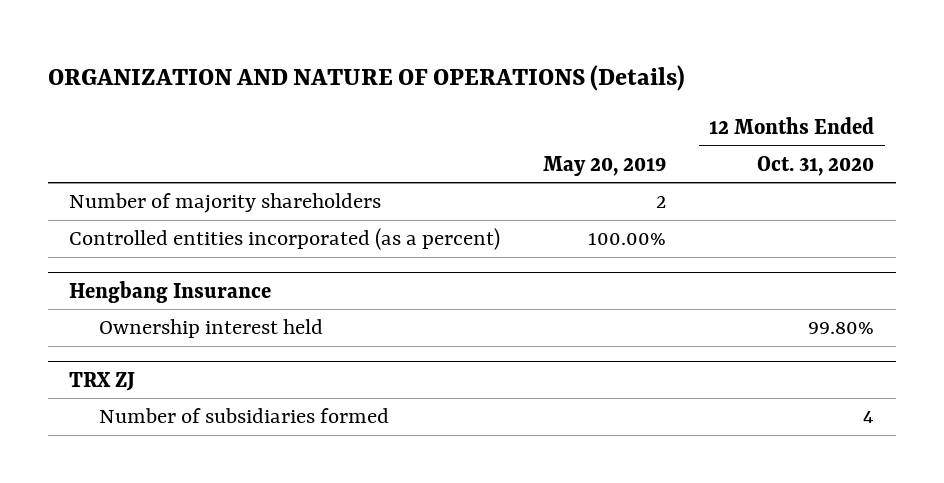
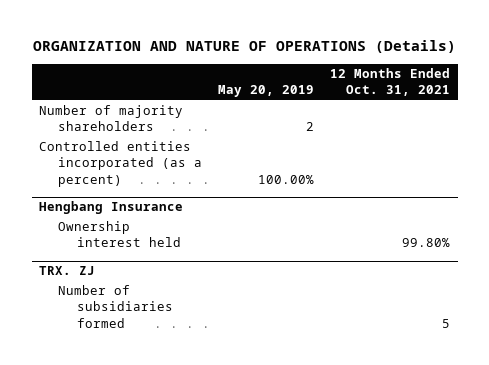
- | May 20, 2019 | 12 Months Ended Oct. 31, 2020
+ | May 20, 2019 | 12 Months Ended Oct. 31, 2021
- TRX ZJ
+ TRX. ZJ

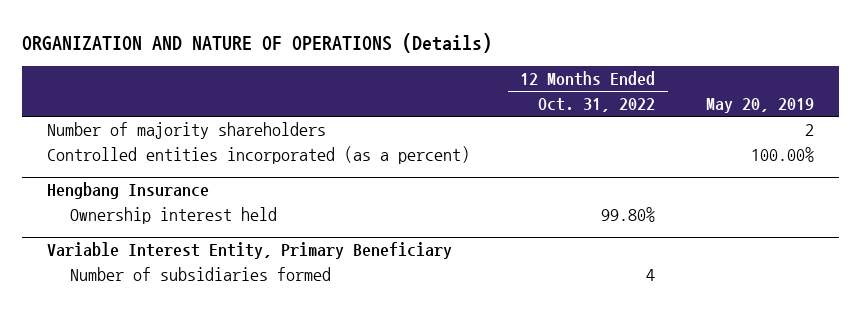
- | May 20, 2019 | 12 Months Ended Oct. 31, 2021
+ | 12 Months Ended Oct. 31, 2022 | May 20, 2019
- TRX. ZJ
+ Variable Interest Entity, Primary Beneficiary

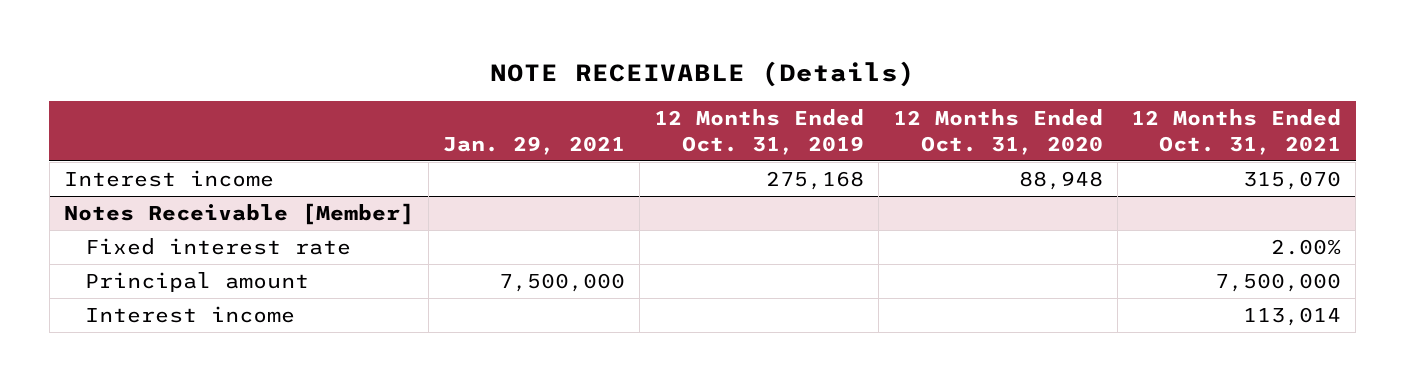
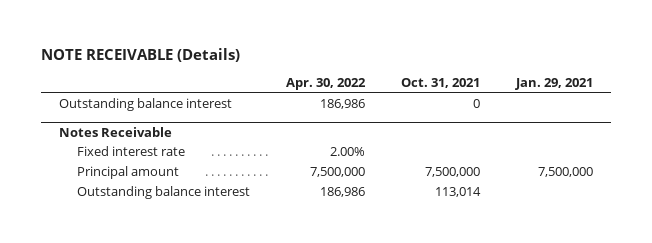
- | Jan. 29, 2021 | 12 Months Ended Oct. 31, 2019 | 12 Months Ended Oct. 31, 2020 | 12 Months Ended Oct. 31, 2021
+ | Apr. 30, 2022 | Oct. 31, 2021 | Jan. 29, 2021
- Interest income | | 275,168 | 88,948 | 315,070
- Notes Receivable [Member]
+ Outstanding balance interest | 186,986 | 0 |
+ Notes Receivable
- Interest income | | | | 113,014
+ Outstanding balance interest | 186,986 | 113,014 |

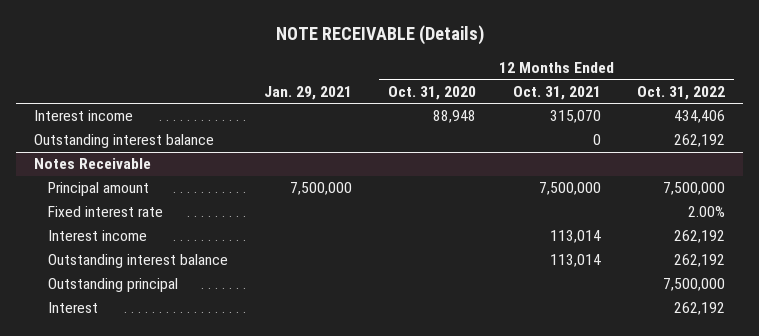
- | Apr. 30, 2022 | Oct. 31, 2021 | Jan. 29, 2021
+ | Jan. 29, 2021 | 12 Months Ended Oct. 31, 2020 | 12 Months Ended Oct. 31, 2021 | 12 Months Ended Oct. 31, 2022
- Outstanding balance interest | 186,986 | 0 |
+ Interest income | | 88,948 | 315,070 | 434,406
+ Outstanding interest balance | | | 0 | 262,192
@ Notes Receivable
- Outstanding balance interest | 186,986 | 113,014 |
moved down: Fixed interest rate | | | | 2.00%
+ Interest income | | | 113,014 | 262,192
+ Outstanding interest balance | | | 113,014 | 262,192
+ Outstanding principal | | | | 7,500,000
+ Interest | | | | 262,192

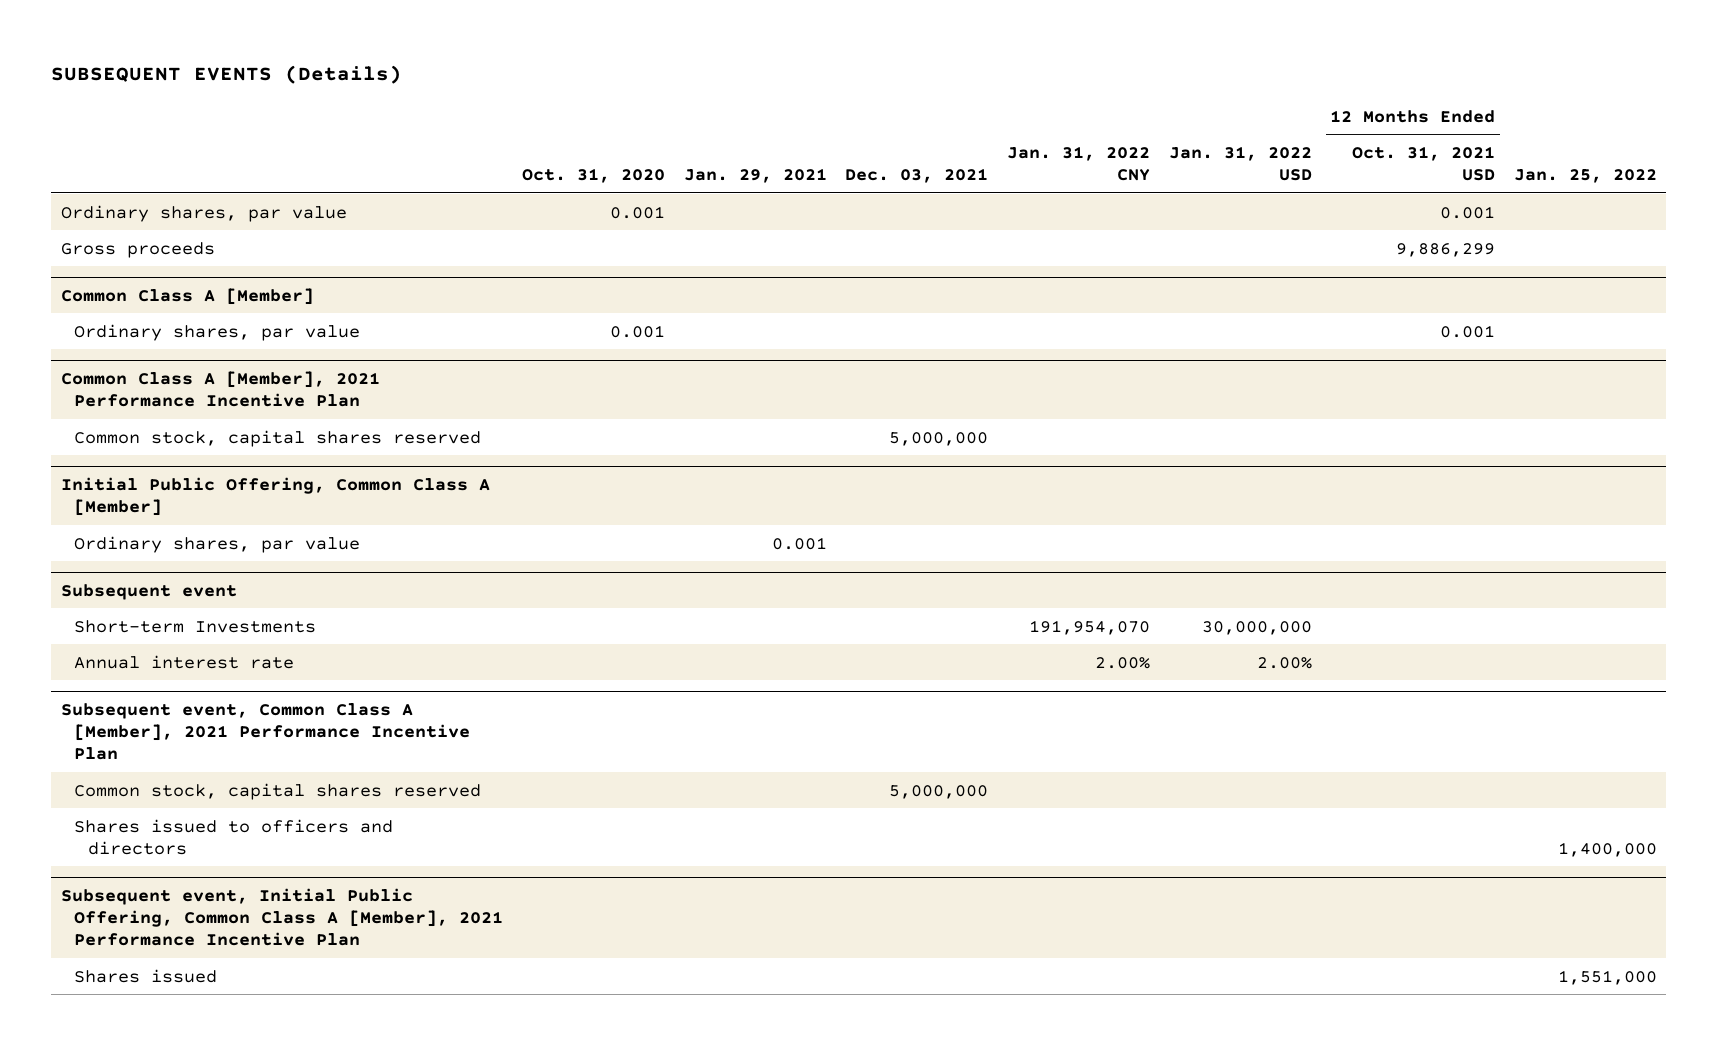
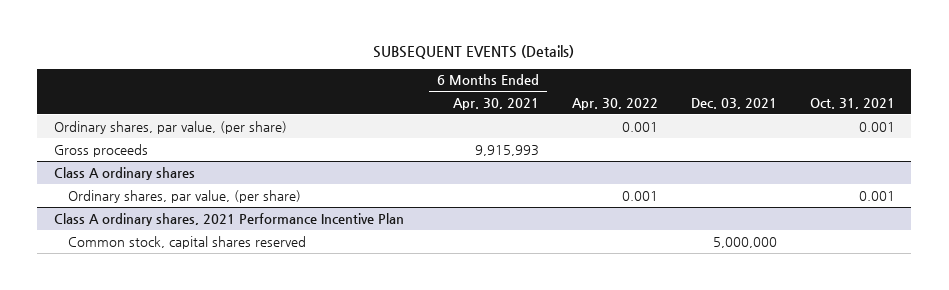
- | Oct. 31, 2020 | Jan. 29, 2021 | Dec. 03, 2021 | Jan. 31, 2022 CNY | Jan. 31, 2022 USD | 12 Months Ended Oct. 31, 2021 USD | Jan. 25, 2022
+ | 6 Months Ended Apr. 30, 2021 | Apr. 30, 2022 | Dec. 03, 2021 | Oct. 31, 2021
- Ordinary shares, par value | 0.001 | | | | | 0.001 |
+ Ordinary shares, par value, (per share) | | 0.001 | | 0.001
- Common Class A [Member]
- Ordinary shares, par value | 0.001 | | | | | 0.001 |
- Common Class A [Member], 2021 Performance Incentive Plan
+ Class A ordinary shares
+ Ordinary shares, par value, (per share) | | 0.001 | | 0.001
+ Class A ordinary shares, 2021 Performance Incentive Plan
- Initial Public Offering, Common Class A [Member]
- Ordinary shares, par value | | 0.001 | | | | |
- Subsequent event
- Short-term Investments | | | | 191,954,070 | 30,000,000 | |
- Annual interest rate | | | | 2.00% | 2.00% | |
- Subsequent event, Common Class A [Member], 2021 Performance Incentive Plan
- Common stock, capital shares reserved | | | 5,000,000 | | | |
- Shares issued to officers and directors | | | | | | | 1,400,000
- Subsequent event, Initial Public Offering, Common Class A [Member], 2021 Performance Incentive Plan
- Shares issued | | | | | | | 1,551,000

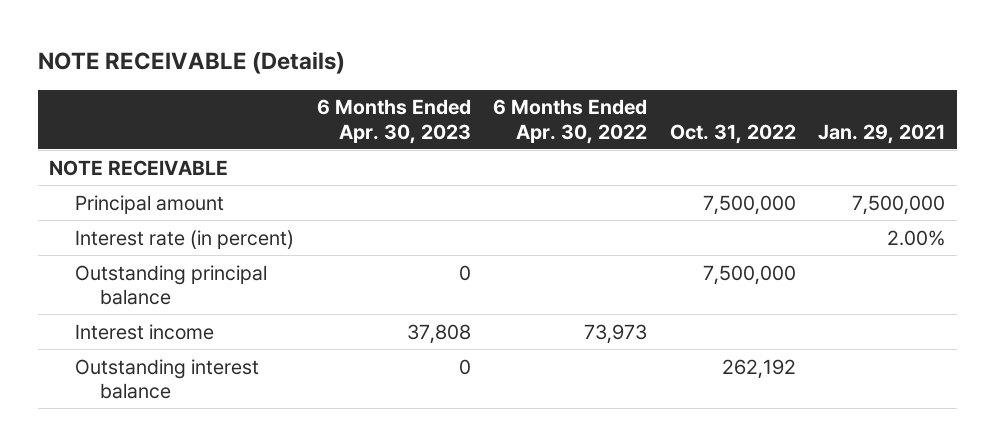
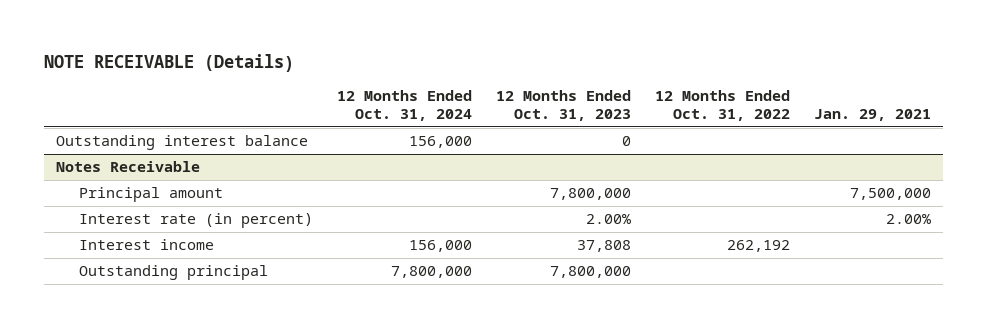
- | 6 Months Ended Apr. 30, 2023 | 6 Months Ended Apr. 30, 2022 | Oct. 31, 2022 | Jan. 29, 2021
+ | 12 Months Ended Oct. 31, 2024 | 12 Months Ended Oct. 31, 2023 | 12 Months Ended Oct. 31, 2022 | Jan. 29, 2021
- NOTE RECEIVABLE
- Principal amount | | | 7,500,000 | 7,500,000
- Interest rate (in percent) | | | | 2.00%
- Outstanding principal balance | 0 | | 7,500,000 |
- Interest income | 37,808 | 73,973 | |
+ Notes Receivable
+ Principal amount | | 7,800,000 | | 7,500,000
+ Interest rate (in percent) | | 2.00% | | 2.00%
+ Interest income | 156,000 | 37,808 | 262,192 |
+ Outstanding principal | 7,800,000 | 7,800,000 | |

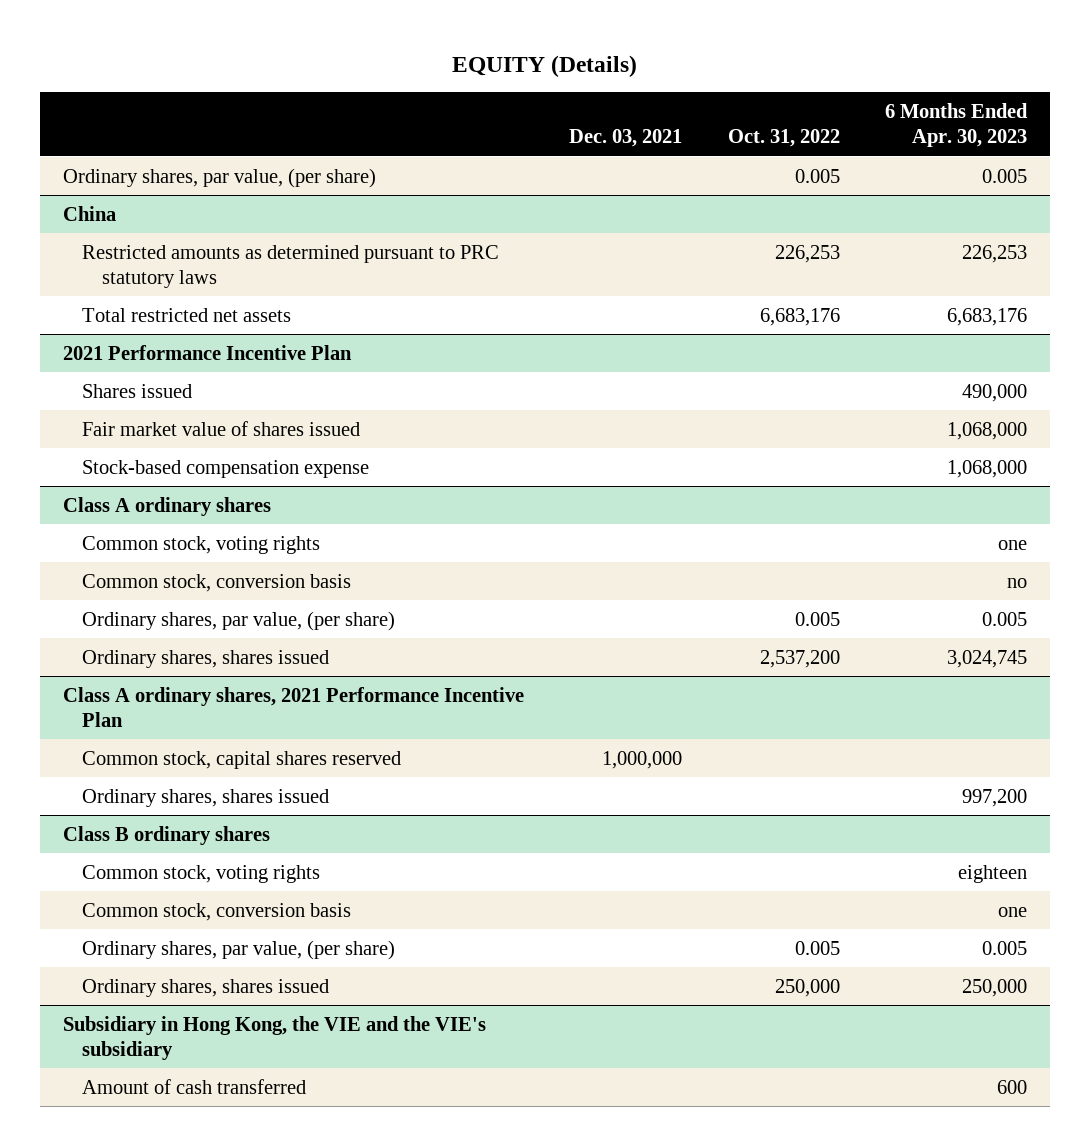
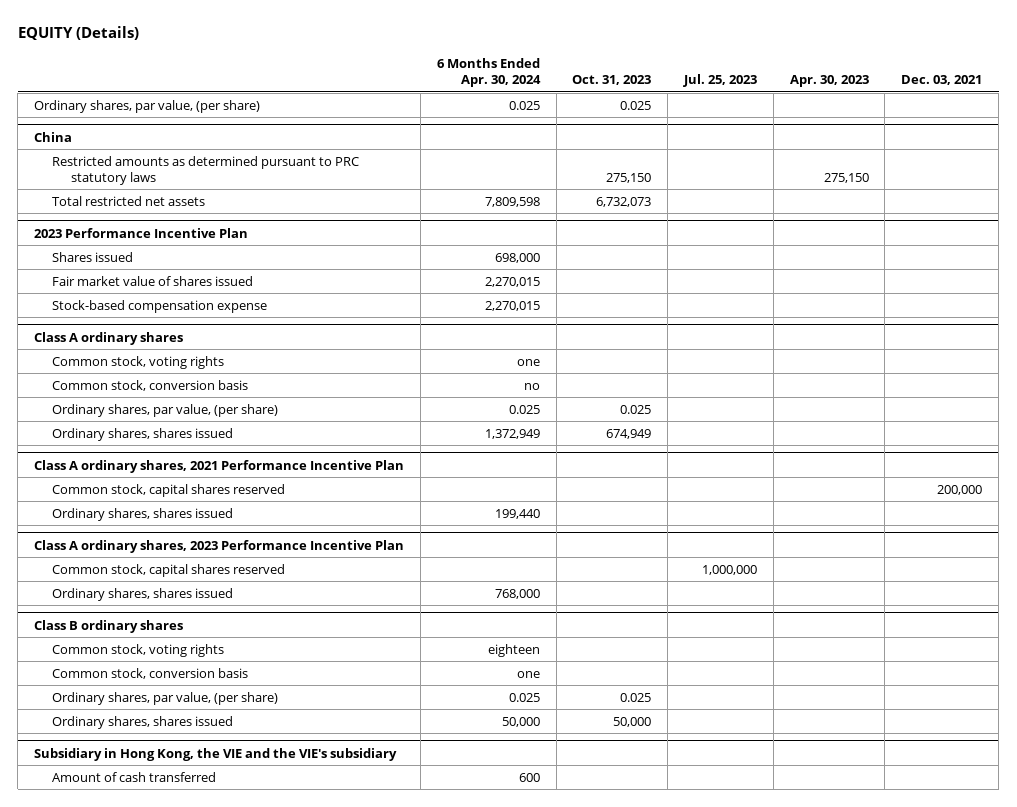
- | Dec. 03, 2021 | Oct. 31, 2022 | 6 Months Ended Apr. 30, 2023
+ | 6 Months Ended Apr. 30, 2024 | Oct. 31, 2023 | Jul. 25, 2023 | Apr. 30, 2023 | Dec. 03, 2021
- 2021 Performance Incentive Plan
- Shares issued | | | 490,000
- Fair market value of shares issued | | | 1,068,000
- Stock-based compensation expense | | | 1,068,000
+ 2023 Performance Incentive Plan
+ Shares issued | 698,000 | | | |
+ Fair market value of shares issued | 2,270,015 | | | |
+ Stock-based compensation expense | 2,270,015 | | | |
@ Class A ordinary shares, 2021 Performance Incentive Plan
- Common stock, capital shares reserved | 1,000,000 | |
+ Common stock, capital shares reserved | | | | | 200,000
+ Class A ordinary shares, 2023 Performance Incentive Plan
+ Common stock, capital shares reserved | | | 1,000,000 | |
+ Ordinary shares, shares issued | 768,000 | | | |

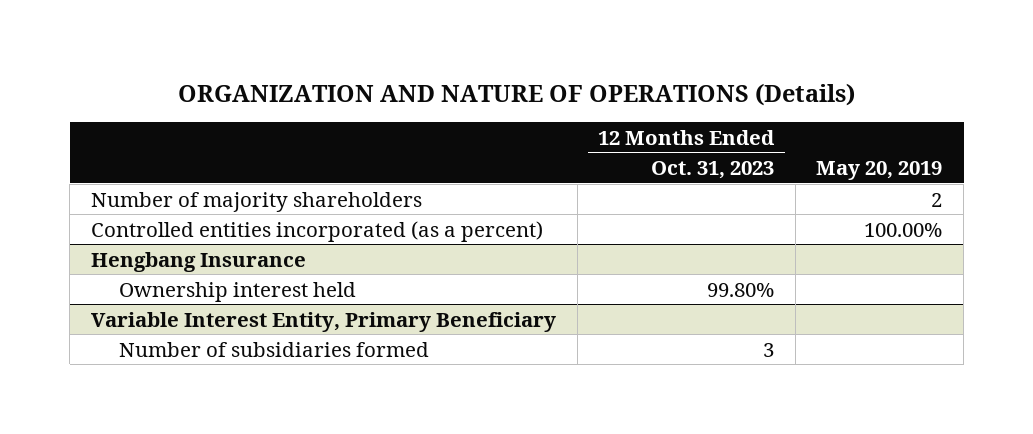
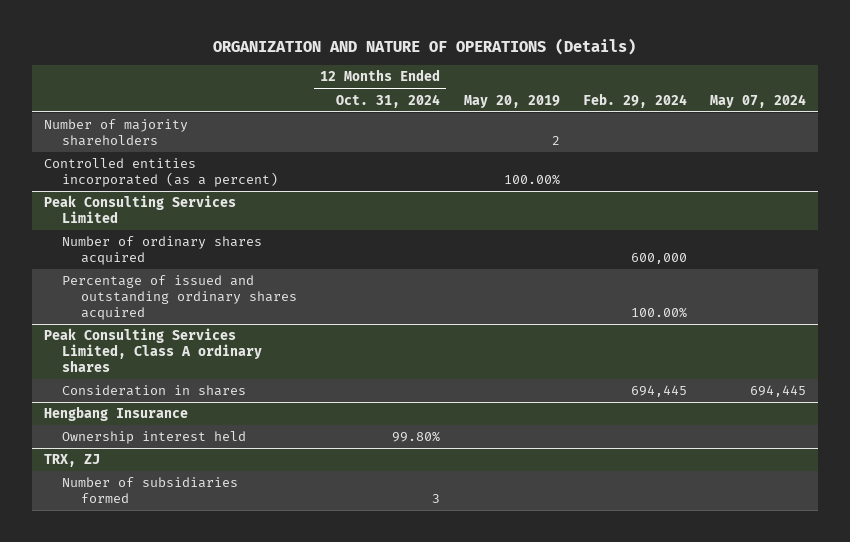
- | 12 Months Ended Oct. 31, 2023 | May 20, 2019
+ | 12 Months Ended Oct. 31, 2024 | May 20, 2019 | Feb. 29, 2024 | May 07, 2024
+ Peak Consulting Services Limited
+ Number of ordinary shares acquired | | | 600,000 |
+ Percentage of issued and outstanding ordinary shares acquired | | | 100.00% |
+ Peak Consulting Services Limited, Class A ordinary shares
+ Consideration in shares | | | 694,445 | 694,445
- Variable Interest Entity, Primary Beneficiary
+ TRX, ZJ

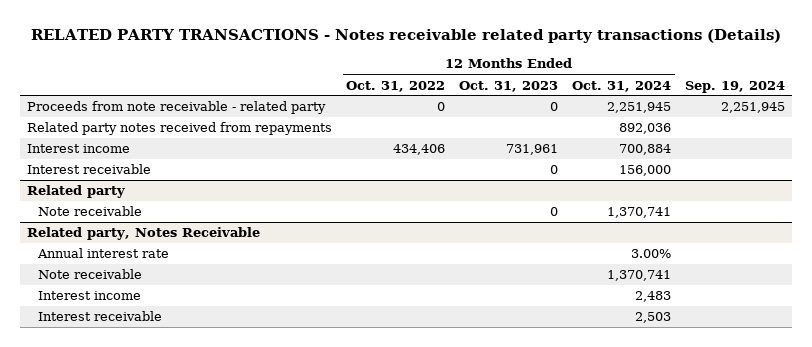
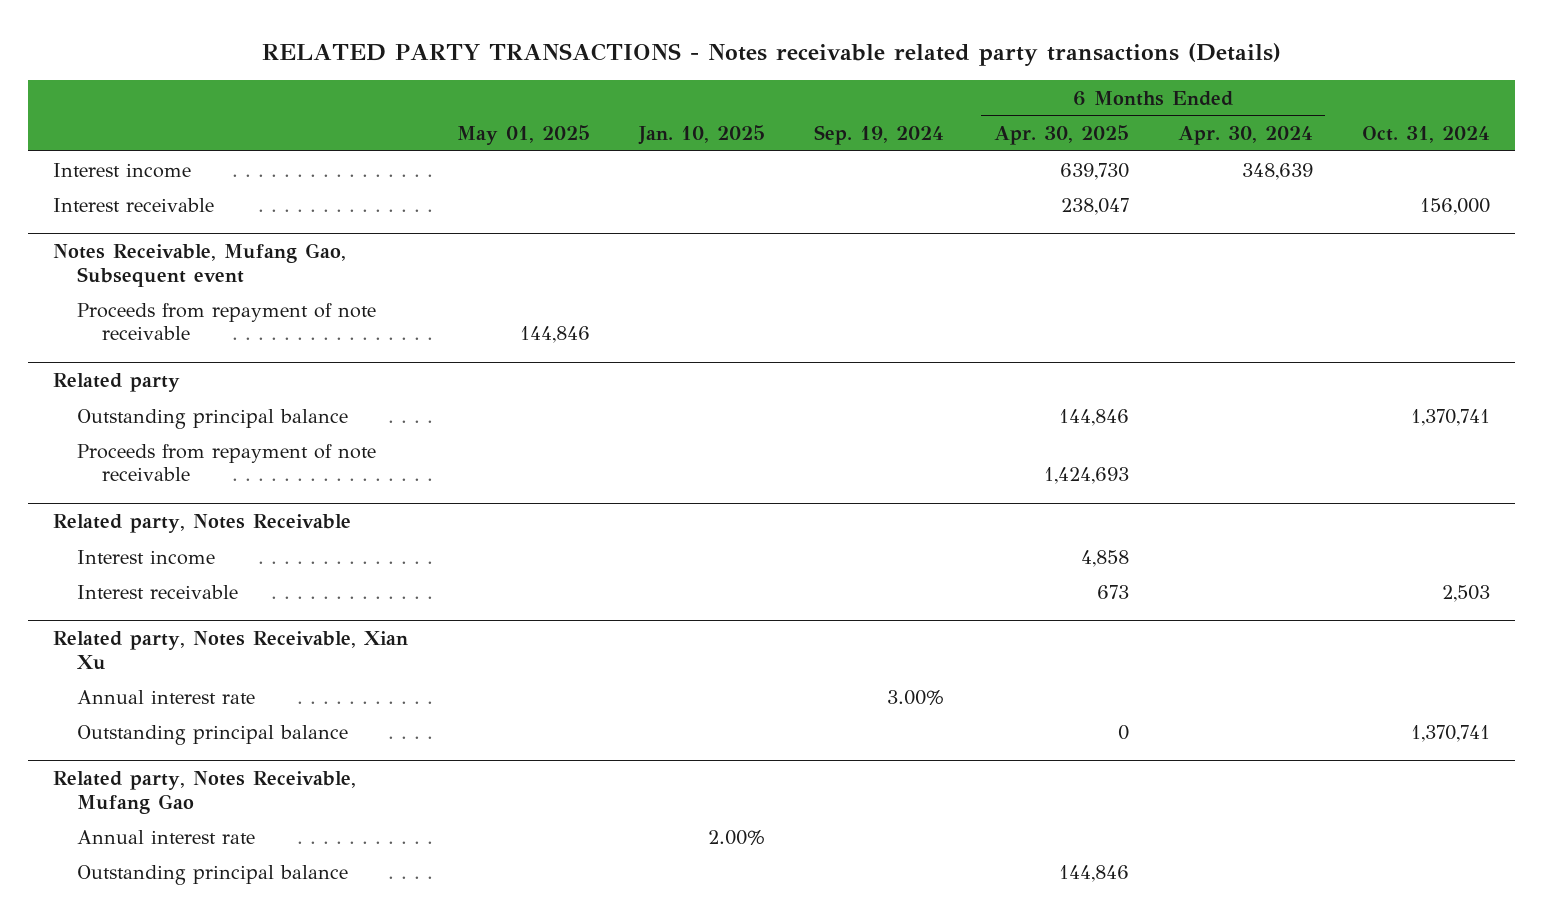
- | 12 Months Ended Oct. 31, 2022 | 12 Months Ended Oct. 31, 2023 | 12 Months Ended Oct. 31, 2024 | Sep. 19, 2024
+ | May 01, 2025 | Jan. 10, 2025 | Sep. 19, 2024 | 6 Months Ended Apr. 30, 2025 | 6 Months Ended Apr. 30, 2024 | Oct. 31, 2024
- Proceeds from note receivable - related party | 0 | 0 | 2,251,945 | 2,251,945
- Related party notes received from repayments | | | 892,036 |
+ Notes Receivable, Mufang Gao, Subsequent event
+ Proceeds from repayment of note receivable | 144,846 | | | | |
@ Related party
- Note receivable | | 0 | 1,370,741 |
+ Outstanding principal balance | | | | 144,846 | | 1,370,741
+ Proceeds from repayment of note receivable | | | | 1,424,693 | |
@ Related party, Notes Receivable
- Annual interest rate | | | 3.00% |
- Note receivable | | | 1,370,741 |
+ Related party, Notes Receivable, Xian Xu
+ Annual interest rate | | | 3.00% | | |
+ Outstanding principal balance | | | | 0 | | 1,370,741
+ Related party, Notes Receivable, Mufang Gao
+ Annual interest rate | | 2.00% | | | |
+ Outstanding principal balance | | | | 144,846 | |

